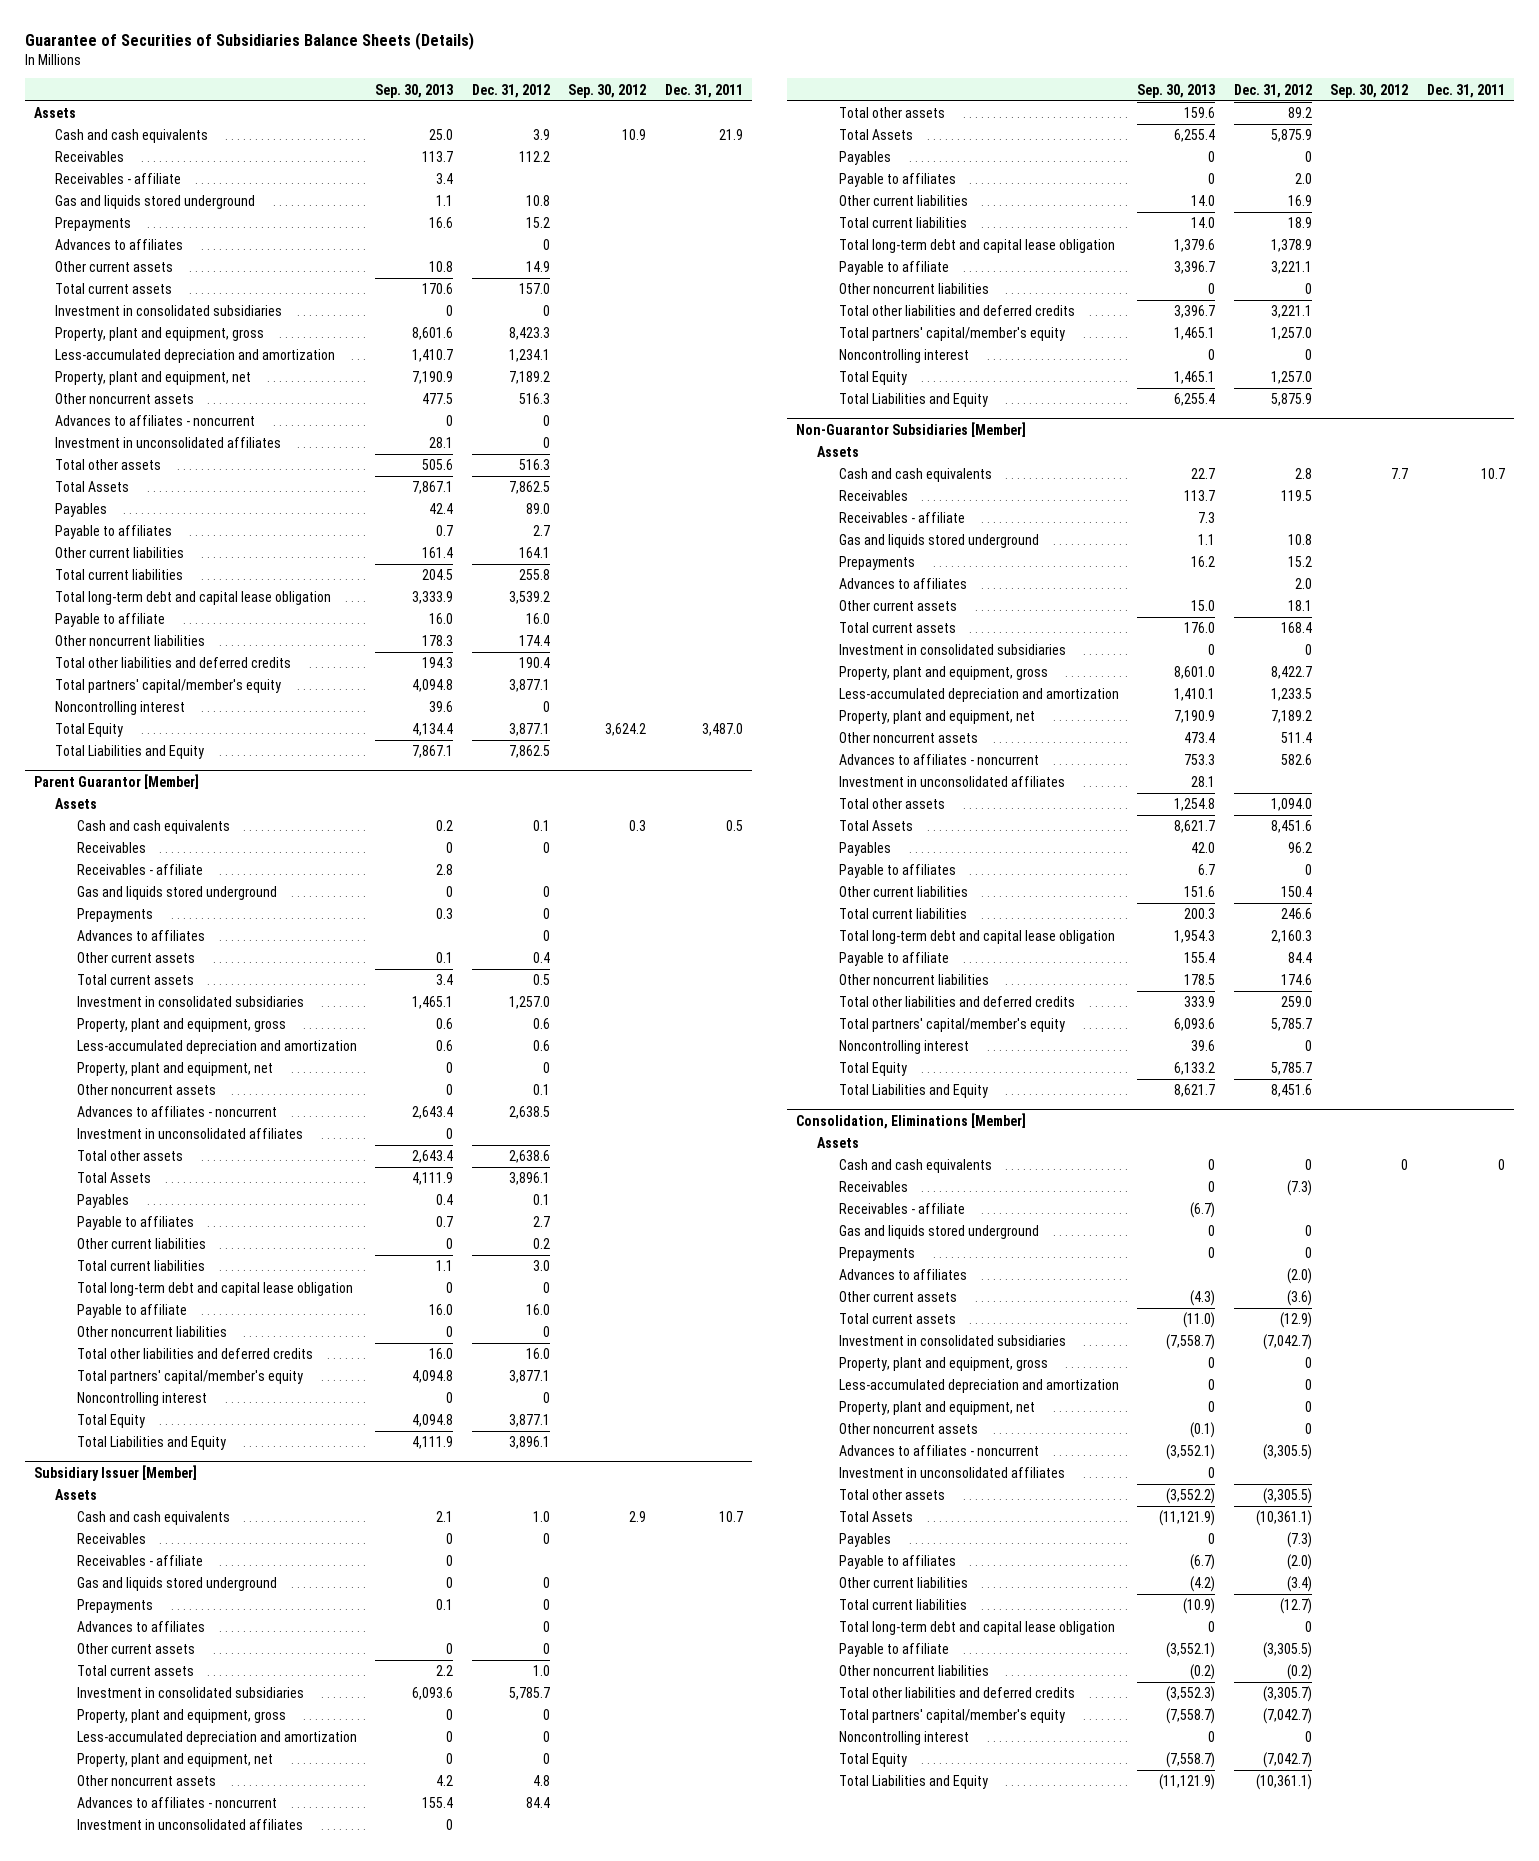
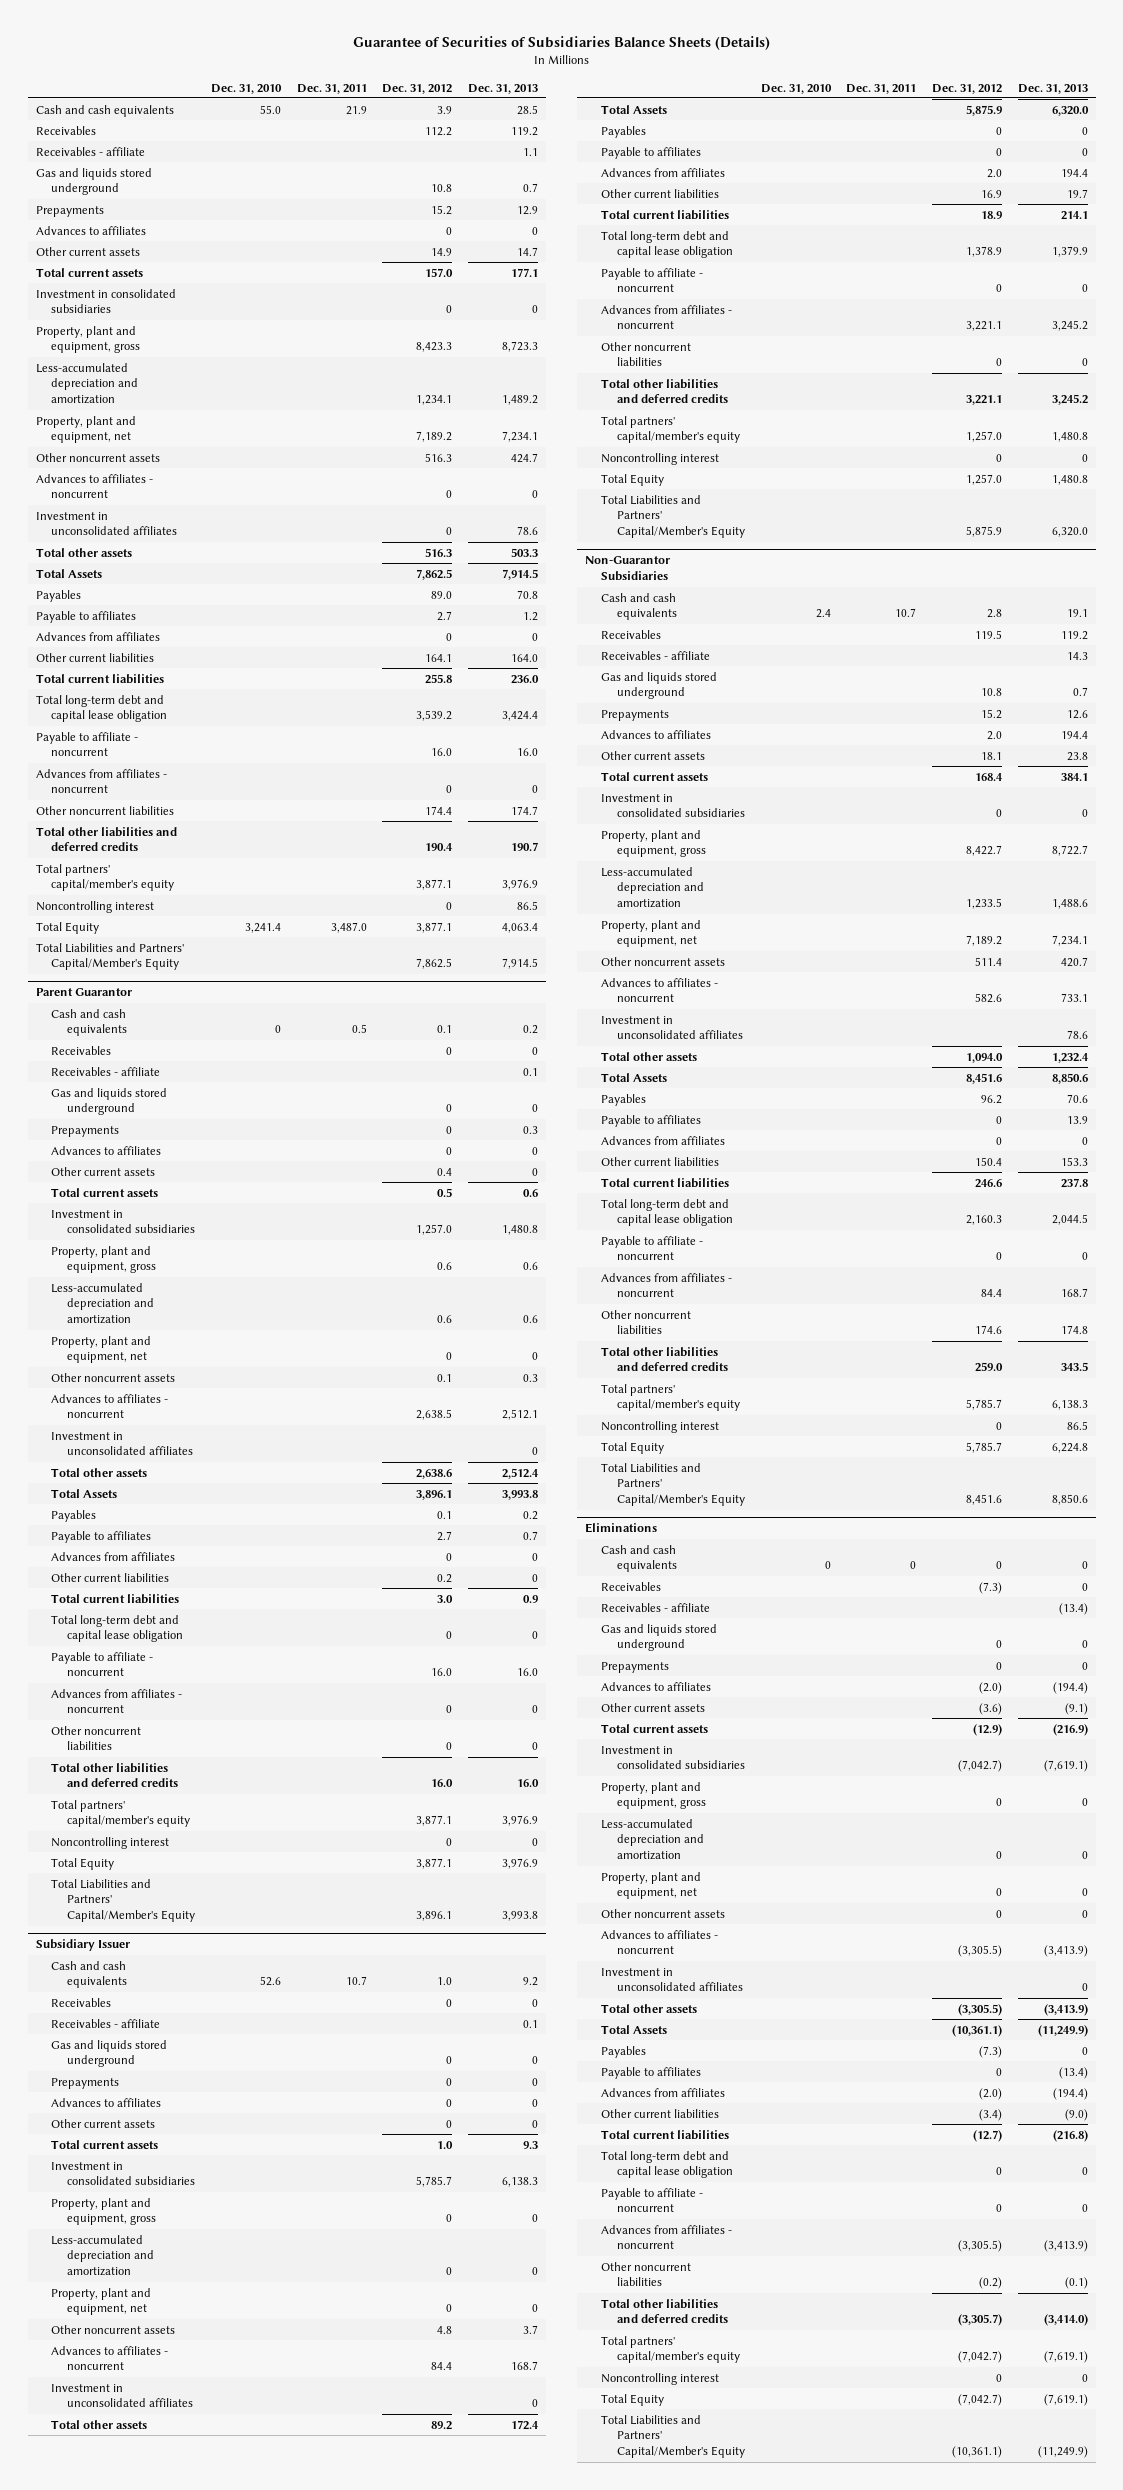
- | Sep. 30, 2013 | Dec. 31, 2012 | Sep. 30, 2012 | Dec. 31, 2011
+ | Dec. 31, 2010 | Dec. 31, 2011 | Dec. 31, 2012 | Dec. 31, 2013
- Assets
+ Advances from affiliates | | | 0 | 0
- Payable to affiliate | 16.0 | 16.0 | |
+ Payable to affiliate - noncurrent | | | 16.0 | 16.0
+ Advances from affiliates - noncurrent | | | 0 | 0
- Total Liabilities and Equity | 7,867.1 | 7,862.5 | |
- Parent Guarantor [Member]
- Assets
+ Total Liabilities and Partners' Capital/Member's Equity | | | 7,862.5 | 7,914.5
+ Parent Guarantor
+ Advances from affiliates | | | 0 | 0
- Payable to affiliate | 16.0 | 16.0 | |
+ Payable to affiliate - noncurrent | | | 16.0 | 16.0
+ Advances from affiliates - noncurrent | | | 0 | 0
- Total Liabilities and Equity | 4,111.9 | 3,896.1 | |
- Subsidiary Issuer [Member]
- Assets
+ Total Liabilities and Partners' Capital/Member's Equity | | | 3,896.1 | 3,993.8
+ Subsidiary Issuer
- Payable to affiliates | 0 | 2.0 | |
+ Payable to affiliates | | | 0 | 0
+ Advances from affiliates | | | 2.0 | 194.4
- Payable to affiliate | 3,396.7 | 3,221.1 | |
+ Payable to affiliate - noncurrent | | | 0 | 0
+ Advances from affiliates - noncurrent | | | 3,221.1 | 3,245.2
- Total Liabilities and Equity | 6,255.4 | 5,875.9 | |
- Non-Guarantor Subsidiaries [Member]
- Assets
+ Total Liabilities and Partners' Capital/Member's Equity | | | 5,875.9 | 6,320.0
+ Non-Guarantor Subsidiaries
+ Advances from affiliates | | | 0 | 0
- Payable to affiliate | 155.4 | 84.4 | |
+ Payable to affiliate - noncurrent | | | 0 | 0
+ Advances from affiliates - noncurrent | | | 84.4 | 168.7
- Total Liabilities and Equity | 8,621.7 | 8,451.6 | |
- Consolidation, Eliminations [Member]
- Assets
+ Total Liabilities and Partners' Capital/Member's Equity | | | 8,451.6 | 8,850.6
+ Eliminations
- Payable to affiliates | (6.7) | (2.0) | |
+ Payable to affiliates | | | 0 | (13.4)
+ Advances from affiliates | | | (2.0) | (194.4)
- Payable to affiliate | (3,552.1) | (3,305.5) | |
+ Payable to affiliate - noncurrent | | | 0 | 0
+ Advances from affiliates - noncurrent | | | (3,305.5) | (3,413.9)
- Total Liabilities and Equity | (11,121.9) | (10,361.1) | |
+ Total Liabilities and Partners' Capital/Member's Equity | | | (10,361.1) | (11,249.9)

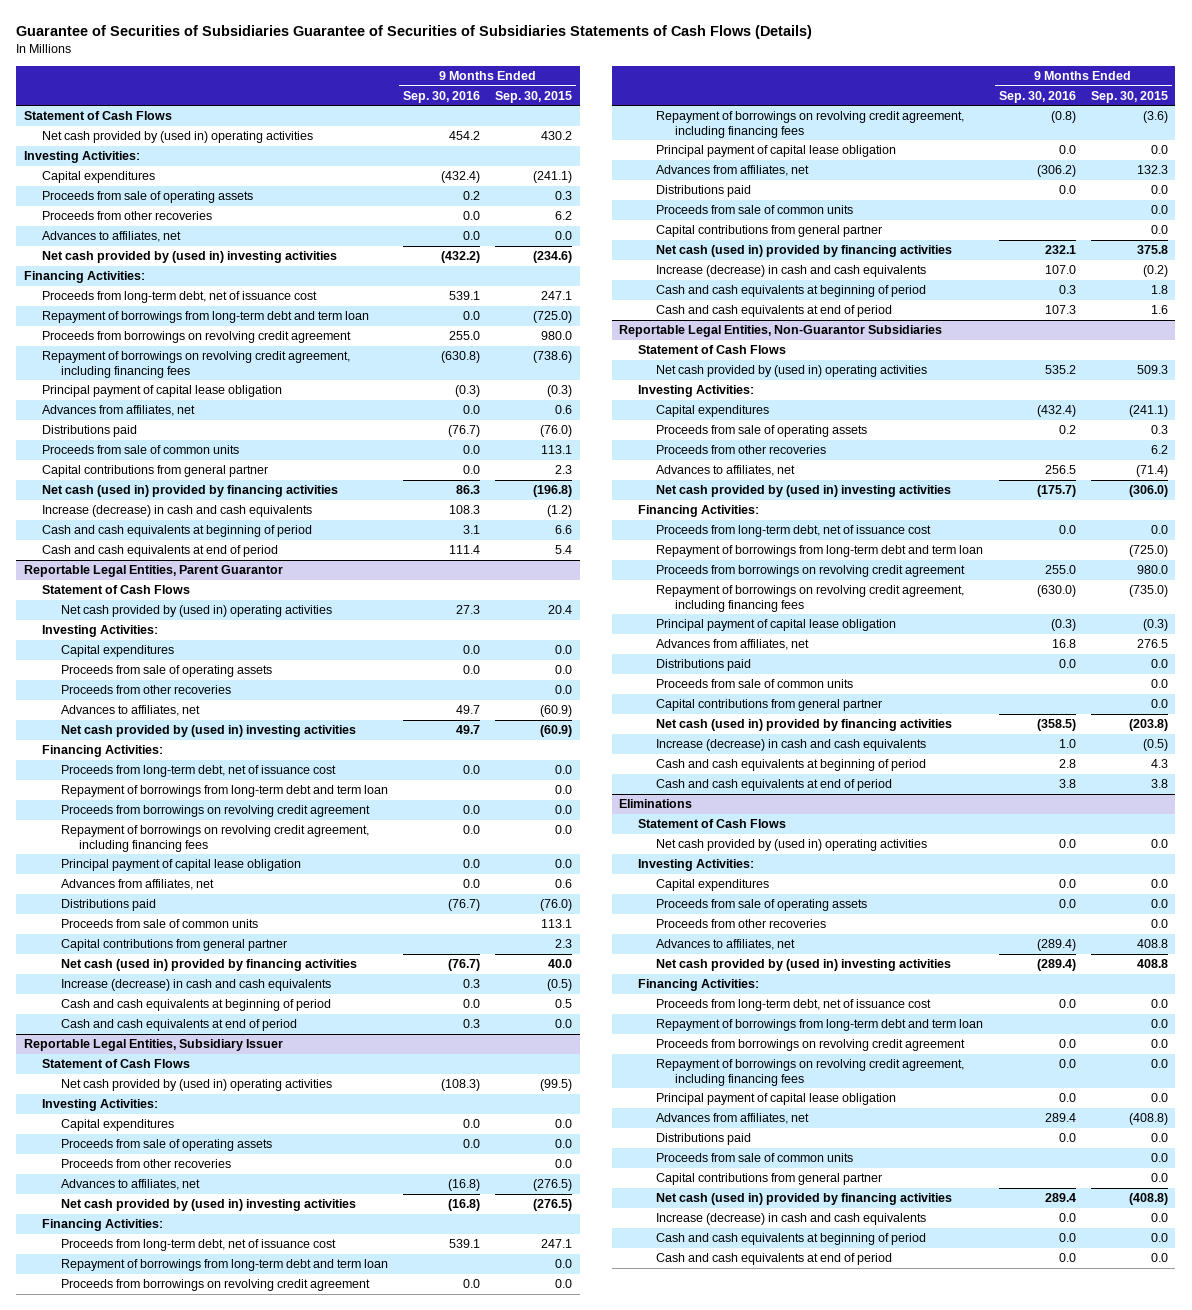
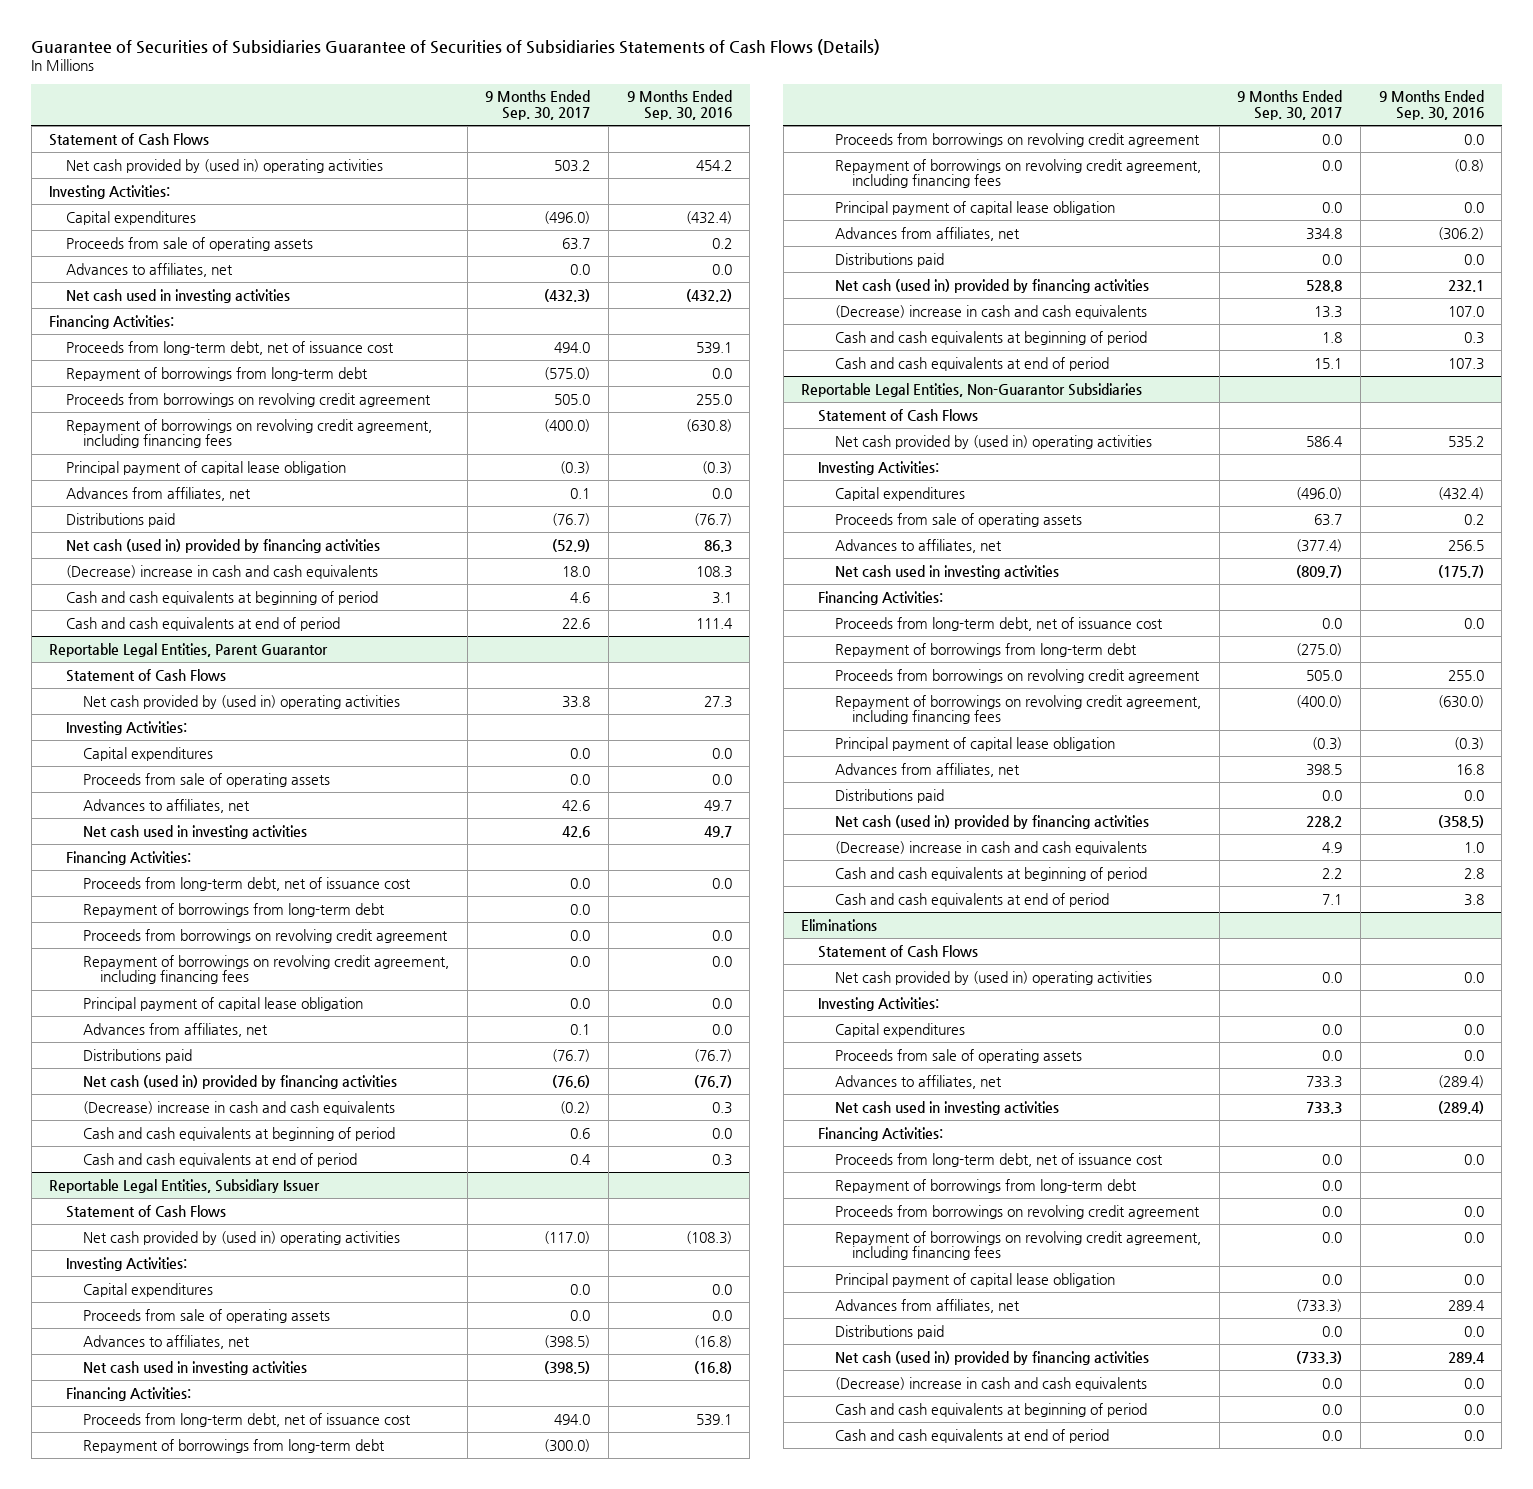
- | 9 Months Ended Sep. 30, 2016 | 9 Months Ended Sep. 30, 2015
+ | 9 Months Ended Sep. 30, 2017 | 9 Months Ended Sep. 30, 2016
- Proceeds from other recoveries | 0.0 | 6.2
- Net cash provided by (used in) investing activities | (432.2) | (234.6)
+ Net cash used in investing activities | (432.3) | (432.2)
- Repayment of borrowings from long-term debt and term loan | 0.0 | (725.0)
+ Repayment of borrowings from long-term debt | (575.0) | 0.0
- Proceeds from sale of common units | 0.0 | 113.1
- Capital contributions from general partner | 0.0 | 2.3
- Increase (decrease) in cash and cash equivalents | 108.3 | (1.2)
+ (Decrease) increase in cash and cash equivalents | 18.0 | 108.3
@ Reportable Legal Entities, Parent Guarantor
- Proceeds from other recoveries | | 0.0
- Net cash provided by (used in) investing activities | 49.7 | (60.9)
+ Net cash used in investing activities | 42.6 | 49.7
- Repayment of borrowings from long-term debt and term loan | | 0.0
+ Repayment of borrowings from long-term debt | 0.0 |
- Proceeds from sale of common units | | 113.1
- Capital contributions from general partner | | 2.3
- Increase (decrease) in cash and cash equivalents | 0.3 | (0.5)
+ (Decrease) increase in cash and cash equivalents | (0.2) | 0.3
@ Reportable Legal Entities, Subsidiary Issuer
- Proceeds from other recoveries | | 0.0
- Net cash provided by (used in) investing activities | (16.8) | (276.5)
+ Net cash used in investing activities | (398.5) | (16.8)
- Repayment of borrowings from long-term debt and term loan | | 0.0
+ Repayment of borrowings from long-term debt | (300.0) |
- Proceeds from sale of common units | | 0.0
- Capital contributions from general partner | | 0.0
- Increase (decrease) in cash and cash equivalents | 107.0 | (0.2)
+ (Decrease) increase in cash and cash equivalents | 13.3 | 107.0
@ Reportable Legal Entities, Non-Guarantor Subsidiaries
- Proceeds from other recoveries | | 6.2
- Net cash provided by (used in) investing activities | (175.7) | (306.0)
+ Net cash used in investing activities | (809.7) | (175.7)
- Repayment of borrowings from long-term debt and term loan | | (725.0)
+ Repayment of borrowings from long-term debt | (275.0) |
- Proceeds from sale of common units | | 0.0
- Capital contributions from general partner | | 0.0
- Increase (decrease) in cash and cash equivalents | 1.0 | (0.5)
+ (Decrease) increase in cash and cash equivalents | 4.9 | 1.0
@ Eliminations
- Proceeds from other recoveries | | 0.0
- Net cash provided by (used in) investing activities | (289.4) | 408.8
+ Net cash used in investing activities | 733.3 | (289.4)
- Repayment of borrowings from long-term debt and term loan | | 0.0
+ Repayment of borrowings from long-term debt | 0.0 |
- Proceeds from sale of common units | | 0.0
- Capital contributions from general partner | | 0.0
- Increase (decrease) in cash and cash equivalents | 0.0 | 0.0
+ (Decrease) increase in cash and cash equivalents | 0.0 | 0.0

